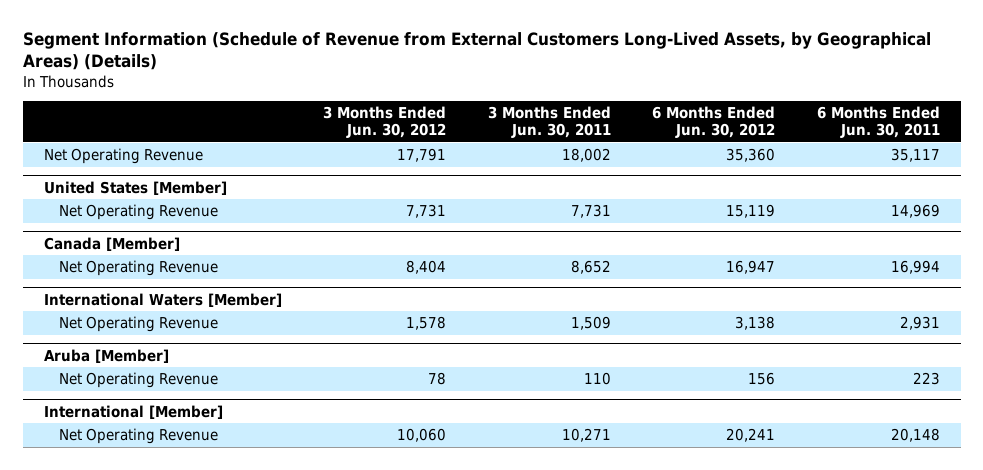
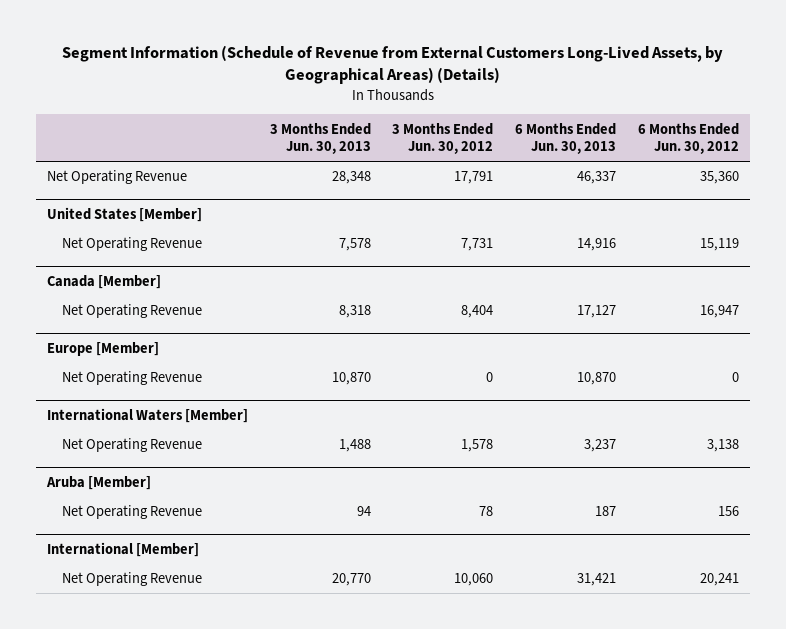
- | 3 Months Ended Jun. 30, 2012 | 3 Months Ended Jun. 30, 2011 | 6 Months Ended Jun. 30, 2012 | 6 Months Ended Jun. 30, 2011
+ | 3 Months Ended Jun. 30, 2013 | 3 Months Ended Jun. 30, 2012 | 6 Months Ended Jun. 30, 2013 | 6 Months Ended Jun. 30, 2012
+ Europe [Member]
+ Net Operating Revenue | 10,870 | 0 | 10,870 | 0

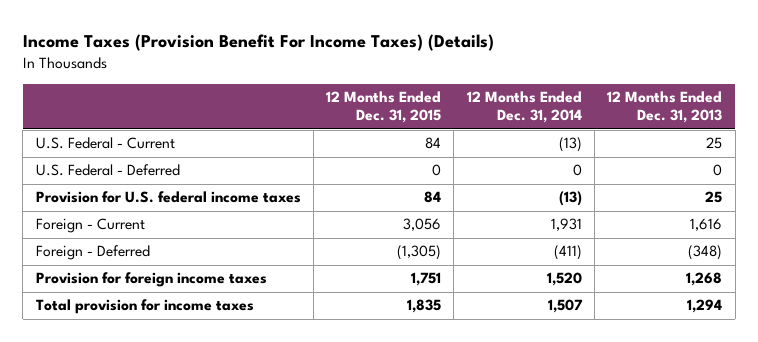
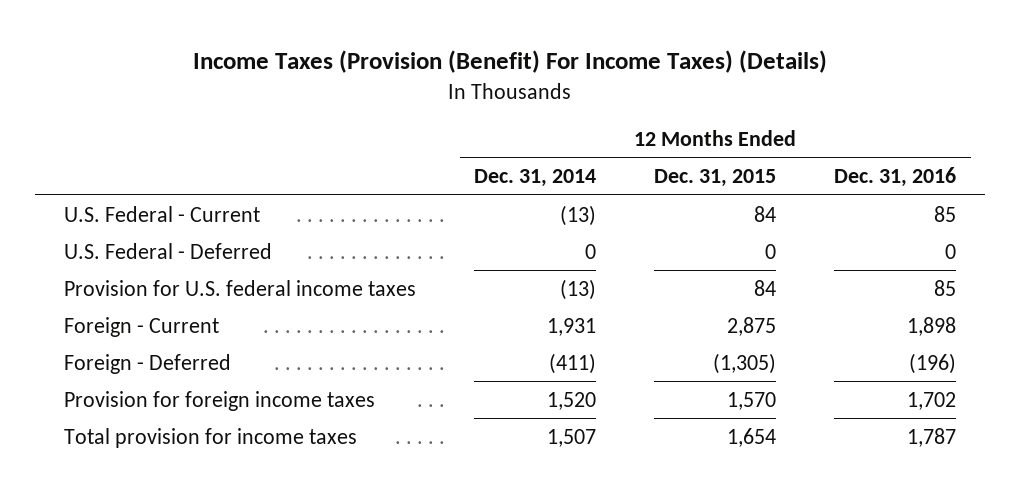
- Income Taxes (Provision Benefit For Income Taxes) (Details)
+ Income Taxes (Provision (Benefit) For Income Taxes) (Details)
- | 12 Months Ended Dec. 31, 2015 | 12 Months Ended Dec. 31, 2014 | 12 Months Ended Dec. 31, 2013
+ | 12 Months Ended Dec. 31, 2014 | 12 Months Ended Dec. 31, 2015 | 12 Months Ended Dec. 31, 2016
- Foreign - Current | 3,056 | 1,931 | 1,616
+ Foreign - Current | 1,931 | 2,875 | 1,898
- Provision for foreign income taxes | 1,751 | 1,520 | 1,268
- Total provision for income taxes | 1,835 | 1,507 | 1,294
+ Provision for foreign income taxes | 1,520 | 1,570 | 1,702
+ Total provision for income taxes | 1,507 | 1,654 | 1,787

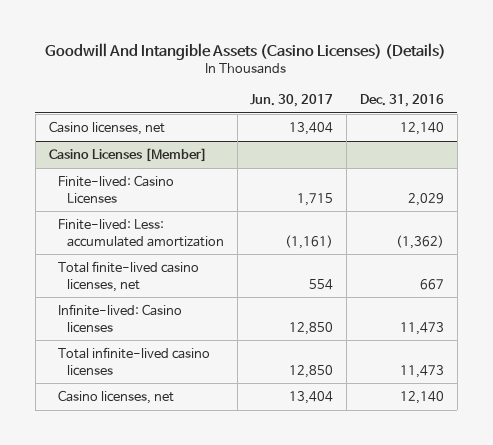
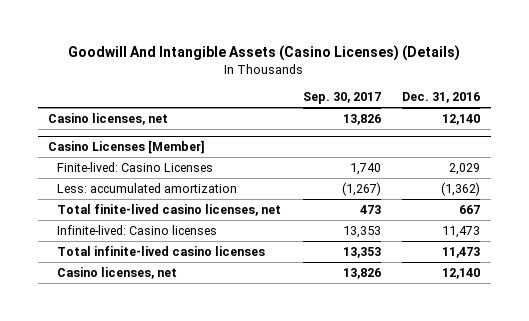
- | Jun. 30, 2017 | Dec. 31, 2016
+ | Sep. 30, 2017 | Dec. 31, 2016
@ Casino Licenses [Member]
- Finite-lived: Less: accumulated amortization | (1,161) | (1,362)
+ Less: accumulated amortization | (1,267) | (1,362)

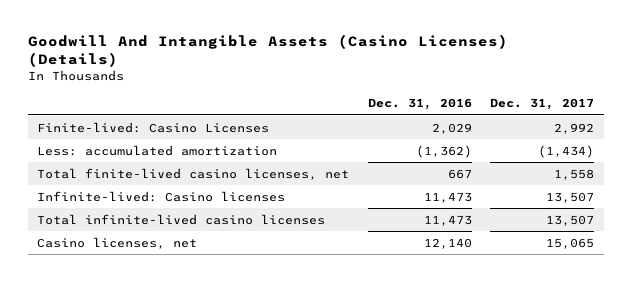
- | Sep. 30, 2017 | Dec. 31, 2016
+ | Dec. 31, 2016 | Dec. 31, 2017
- Casino licenses, net | 13,826 | 12,140
- Casino Licenses [Member]

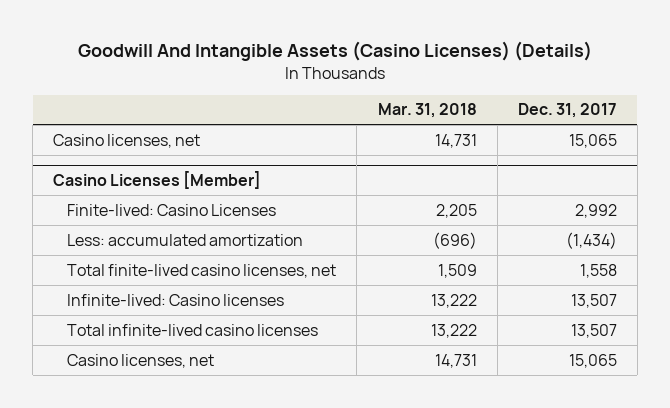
- | Dec. 31, 2016 | Dec. 31, 2017
+ | Mar. 31, 2018 | Dec. 31, 2017
+ Casino licenses, net | 14,731 | 15,065
+ Casino Licenses [Member]

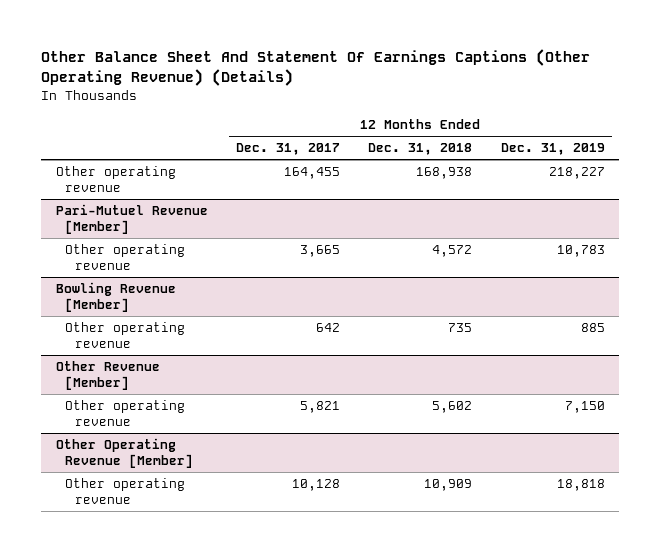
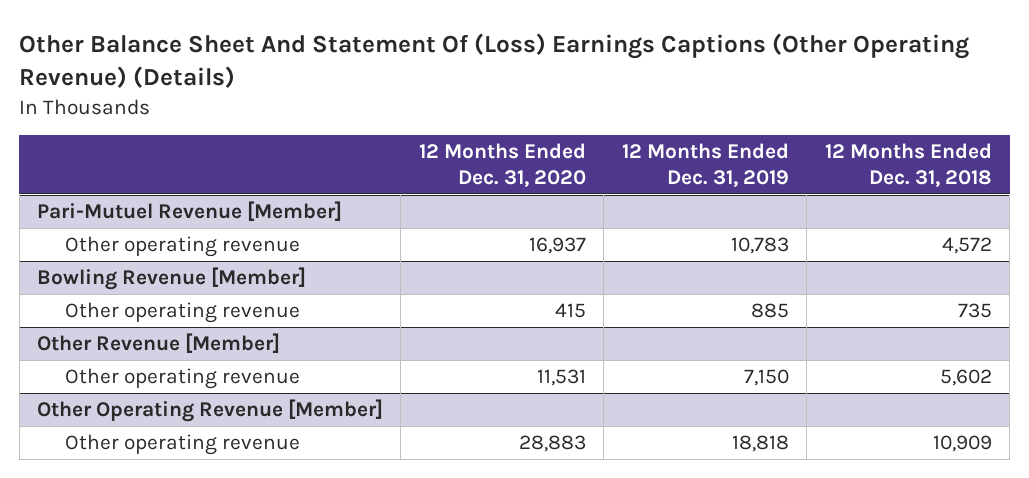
- Other Balance Sheet And Statement Of Earnings Captions (Other Operating Revenue) (Details)
+ Other Balance Sheet And Statement Of (Loss) Earnings Captions (Other Operating Revenue) (Details)
- | 12 Months Ended Dec. 31, 2017 | 12 Months Ended Dec. 31, 2018 | 12 Months Ended Dec. 31, 2019
+ | 12 Months Ended Dec. 31, 2020 | 12 Months Ended Dec. 31, 2019 | 12 Months Ended Dec. 31, 2018
- Other operating revenue | 164,455 | 168,938 | 218,227

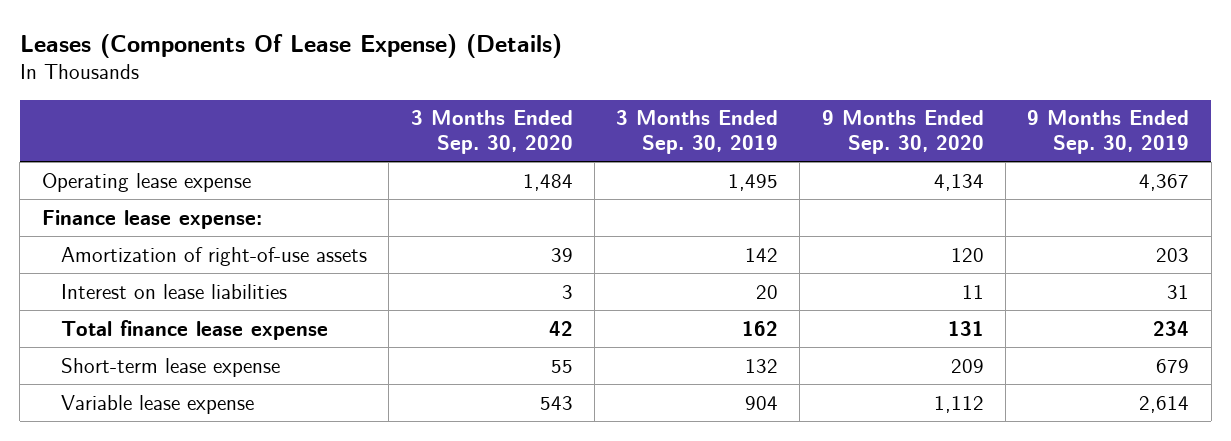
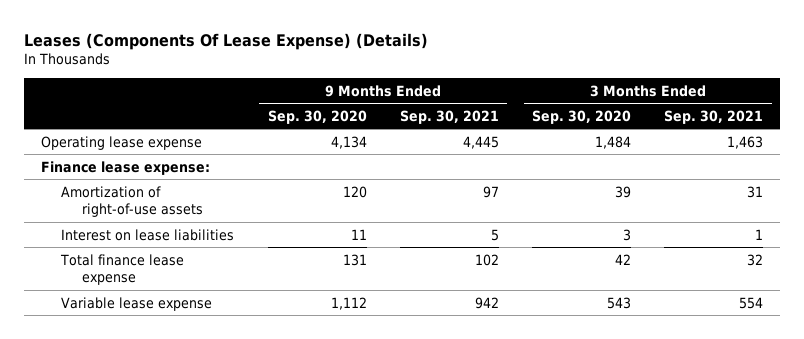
- | 3 Months Ended Sep. 30, 2020 | 3 Months Ended Sep. 30, 2019 | 9 Months Ended Sep. 30, 2020 | 9 Months Ended Sep. 30, 2019
+ | 9 Months Ended Sep. 30, 2020 | 9 Months Ended Sep. 30, 2021 | 3 Months Ended Sep. 30, 2020 | 3 Months Ended Sep. 30, 2021
- Short-term lease expense | 55 | 132 | 209 | 679

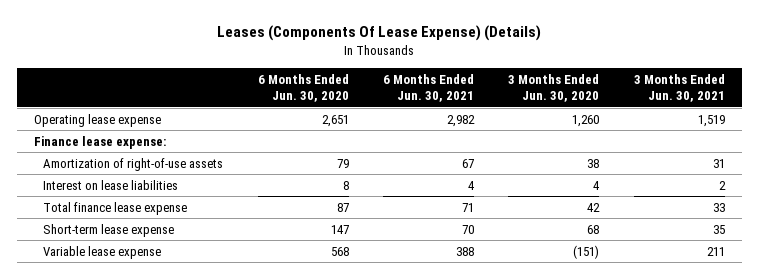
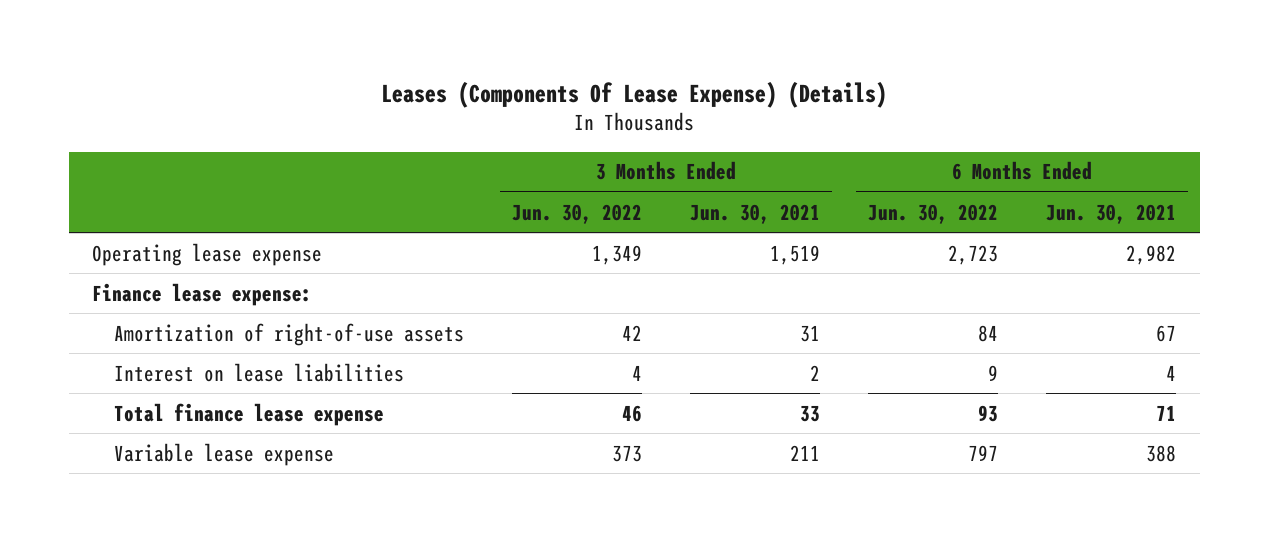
- | 6 Months Ended Jun. 30, 2020 | 6 Months Ended Jun. 30, 2021 | 3 Months Ended Jun. 30, 2020 | 3 Months Ended Jun. 30, 2021
+ | 3 Months Ended Jun. 30, 2022 | 3 Months Ended Jun. 30, 2021 | 6 Months Ended Jun. 30, 2022 | 6 Months Ended Jun. 30, 2021
- Short-term lease expense | 147 | 70 | 68 | 35

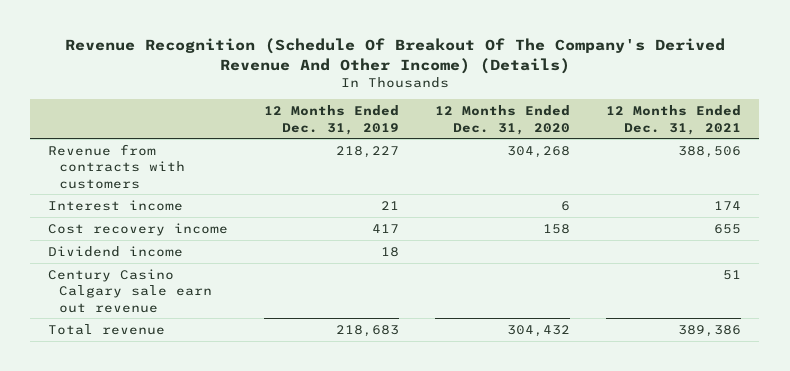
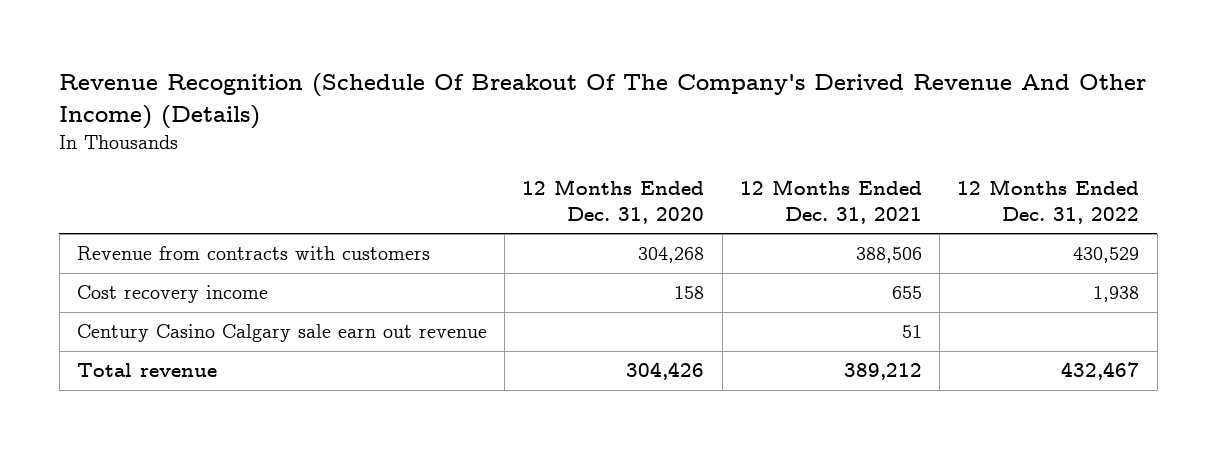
- | 12 Months Ended Dec. 31, 2019 | 12 Months Ended Dec. 31, 2020 | 12 Months Ended Dec. 31, 2021
+ | 12 Months Ended Dec. 31, 2020 | 12 Months Ended Dec. 31, 2021 | 12 Months Ended Dec. 31, 2022
- Interest income | 21 | 6 | 174
- Dividend income | 18 | |
- Total revenue | 218,683 | 304,432 | 389,386
+ Total revenue | 304,426 | 389,212 | 432,467

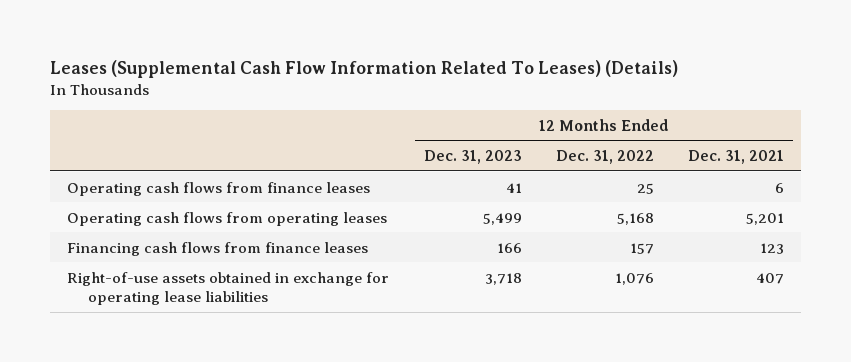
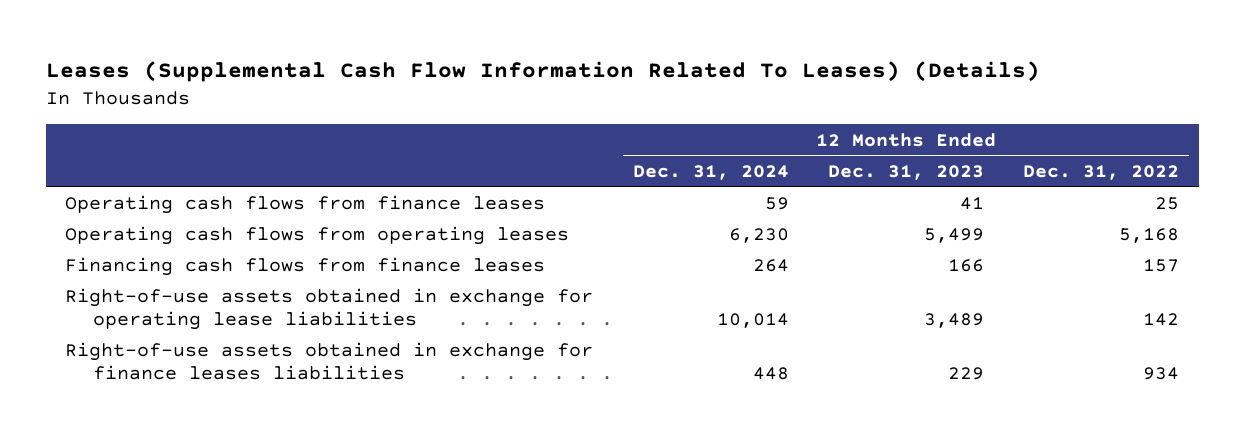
- | 12 Months Ended Dec. 31, 2023 | 12 Months Ended Dec. 31, 2022 | 12 Months Ended Dec. 31, 2021
+ | 12 Months Ended Dec. 31, 2024 | 12 Months Ended Dec. 31, 2023 | 12 Months Ended Dec. 31, 2022
- Right-of-use assets obtained in exchange for operating lease liabilities | 3,718 | 1,076 | 407
+ Right-of-use assets obtained in exchange for operating lease liabilities | 10,014 | 3,489 | 142
+ Right-of-use assets obtained in exchange for finance leases liabilities | 448 | 229 | 934

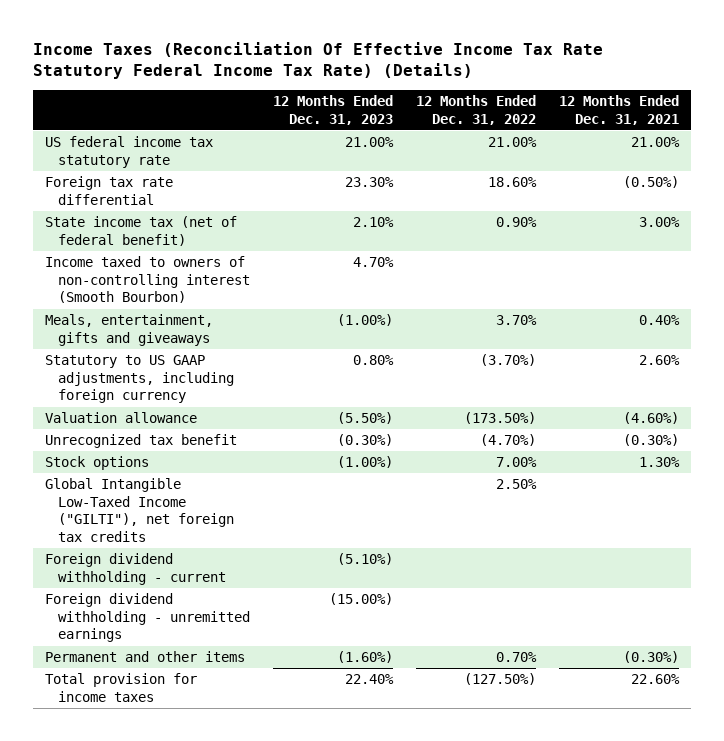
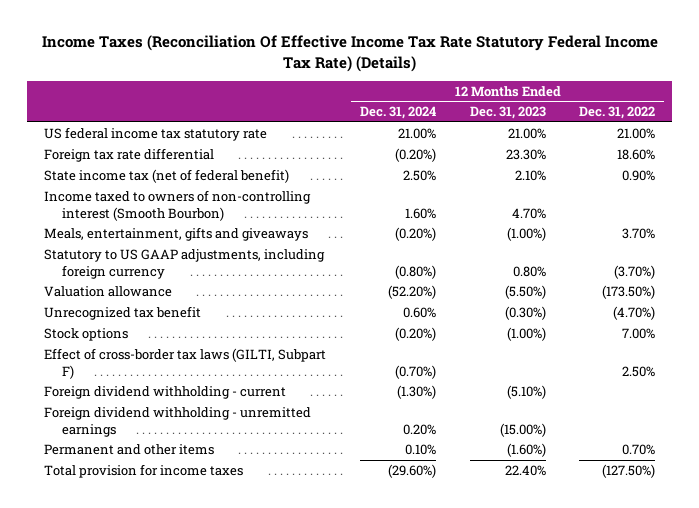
- | 12 Months Ended Dec. 31, 2023 | 12 Months Ended Dec. 31, 2022 | 12 Months Ended Dec. 31, 2021
+ | 12 Months Ended Dec. 31, 2024 | 12 Months Ended Dec. 31, 2023 | 12 Months Ended Dec. 31, 2022
- Global Intangible Low-Taxed Income ("GILTI"), net foreign tax credits | | 2.50% |
+ Effect of cross-border tax laws (GILTI, Subpart F) | (0.70%) | | 2.50%

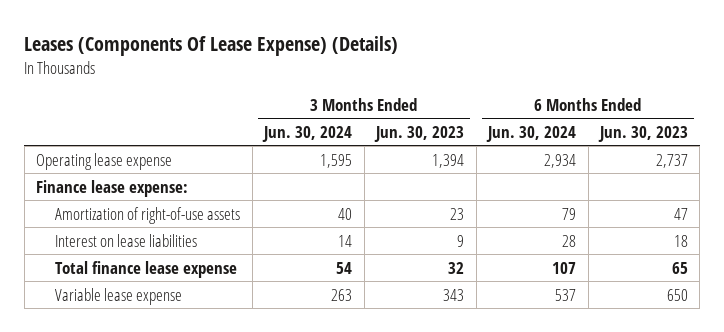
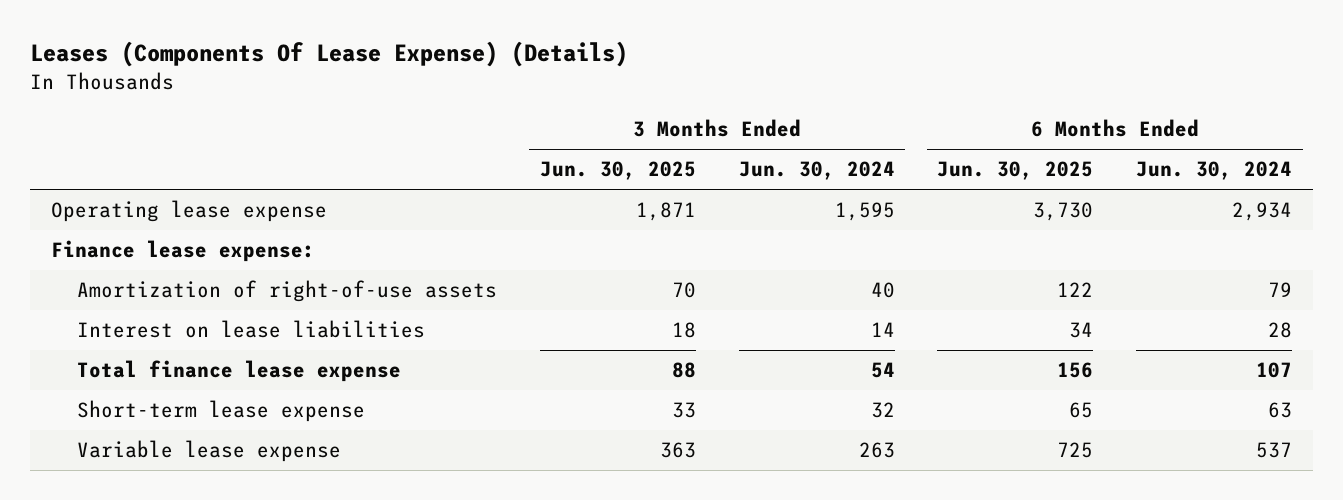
- | 3 Months Ended Jun. 30, 2024 | 3 Months Ended Jun. 30, 2023 | 6 Months Ended Jun. 30, 2024 | 6 Months Ended Jun. 30, 2023
+ | 3 Months Ended Jun. 30, 2025 | 3 Months Ended Jun. 30, 2024 | 6 Months Ended Jun. 30, 2025 | 6 Months Ended Jun. 30, 2024
+ Short-term lease expense | 33 | 32 | 65 | 63

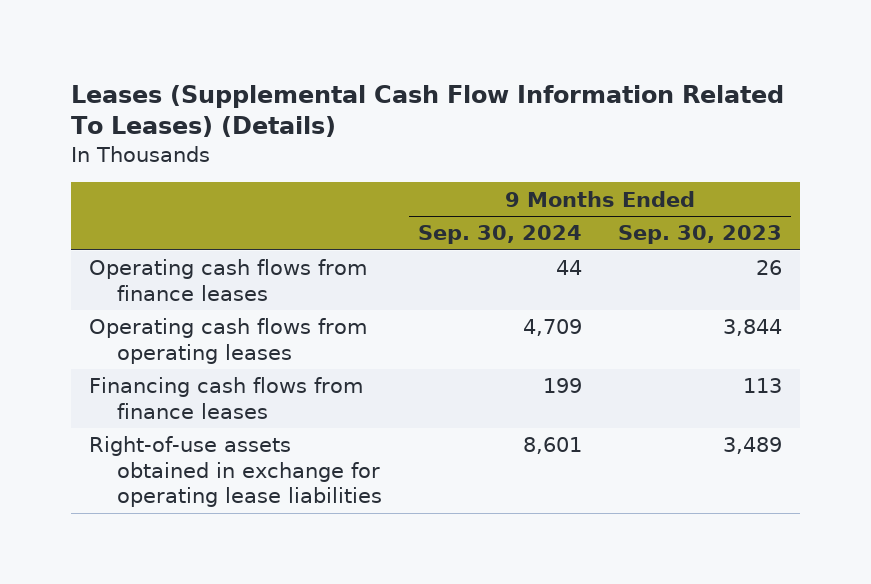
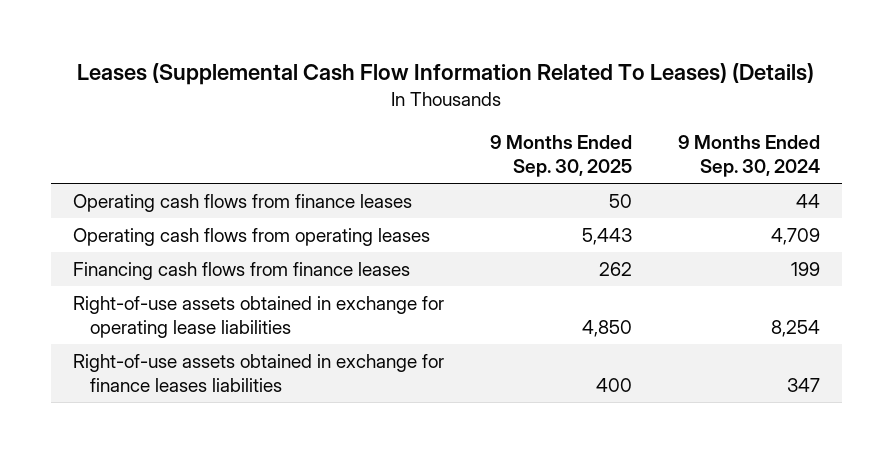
- | 9 Months Ended Sep. 30, 2024 | 9 Months Ended Sep. 30, 2023
+ | 9 Months Ended Sep. 30, 2025 | 9 Months Ended Sep. 30, 2024
- Right-of-use assets obtained in exchange for operating lease liabilities | 8,601 | 3,489
+ Right-of-use assets obtained in exchange for operating lease liabilities | 4,850 | 8,254
+ Right-of-use assets obtained in exchange for finance leases liabilities | 400 | 347

